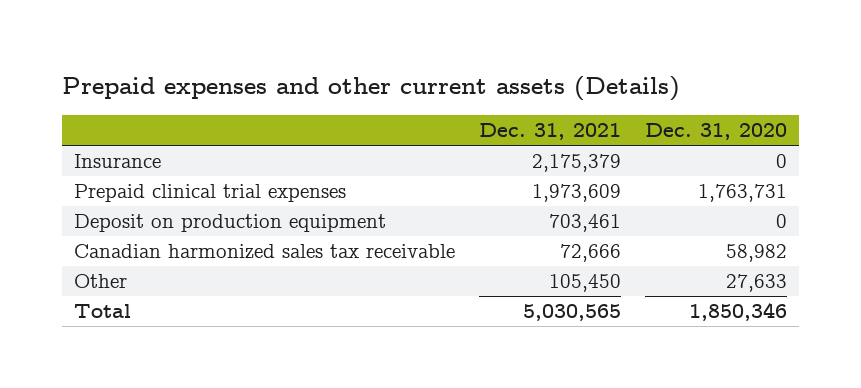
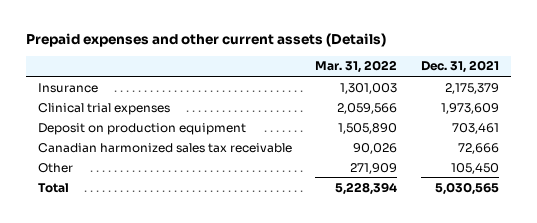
- | Dec. 31, 2021 | Dec. 31, 2020
+ | Mar. 31, 2022 | Dec. 31, 2021
- Prepaid clinical trial expenses | 1,973,609 | 1,763,731
+ Clinical trial expenses | 2,059,566 | 1,973,609

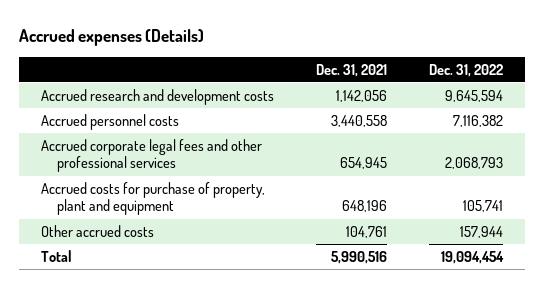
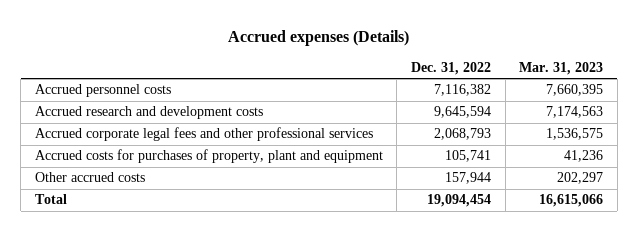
- | Dec. 31, 2021 | Dec. 31, 2022
+ | Dec. 31, 2022 | Mar. 31, 2023
moved down: Accrued research and development costs | 9,645,594 | 7,174,563
- Accrued costs for purchase of property, plant and equipment | 648,196 | 105,741
+ Accrued costs for purchases of property, plant and equipment | 105,741 | 41,236

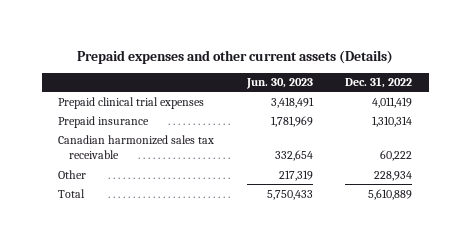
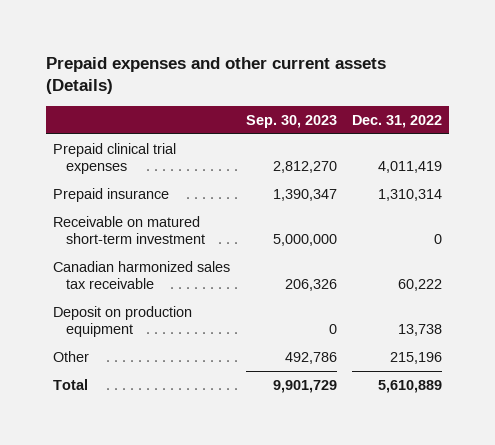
- | Jun. 30, 2023 | Dec. 31, 2022
+ | Sep. 30, 2023 | Dec. 31, 2022
+ Receivable on matured short-term investment | 5,000,000 | 0
- Other | 217,319 | 228,934
+ Deposit on production equipment | 0 | 13,738
+ Other | 492,786 | 215,196

